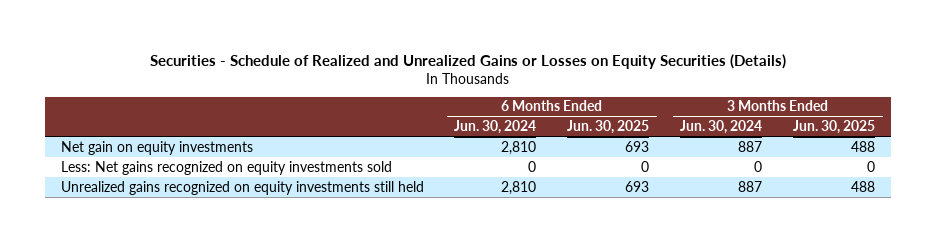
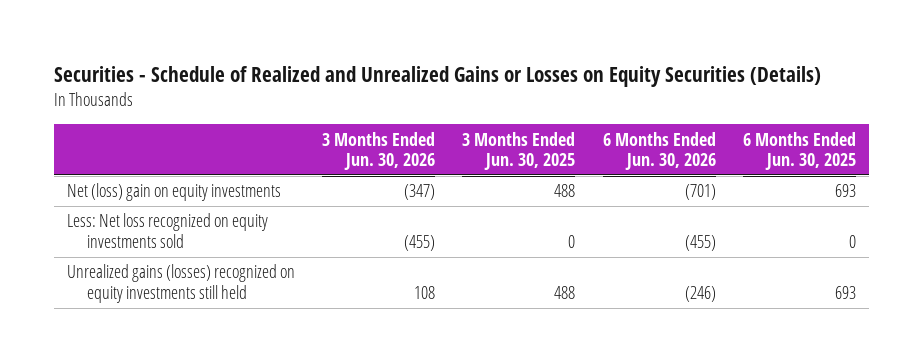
- | 6 Months Ended Jun. 30, 2024 | 6 Months Ended Jun. 30, 2025 | 3 Months Ended Jun. 30, 2024 | 3 Months Ended Jun. 30, 2025
+ | 3 Months Ended Jun. 30, 2026 | 3 Months Ended Jun. 30, 2025 | 6 Months Ended Jun. 30, 2026 | 6 Months Ended Jun. 30, 2025
- Net gain on equity investments | 2,810 | 693 | 887 | 488
- Less: Net gains recognized on equity investments sold | 0 | 0 | 0 | 0
- Unrealized gains recognized on equity investments still held | 2,810 | 693 | 887 | 488
+ Net (loss) gain on equity investments | (347) | 488 | (701) | 693
+ Less: Net loss recognized on equity investments sold | (455) | 0 | (455) | 0
+ Unrealized gains (losses) recognized on equity investments still held | 108 | 488 | (246) | 693

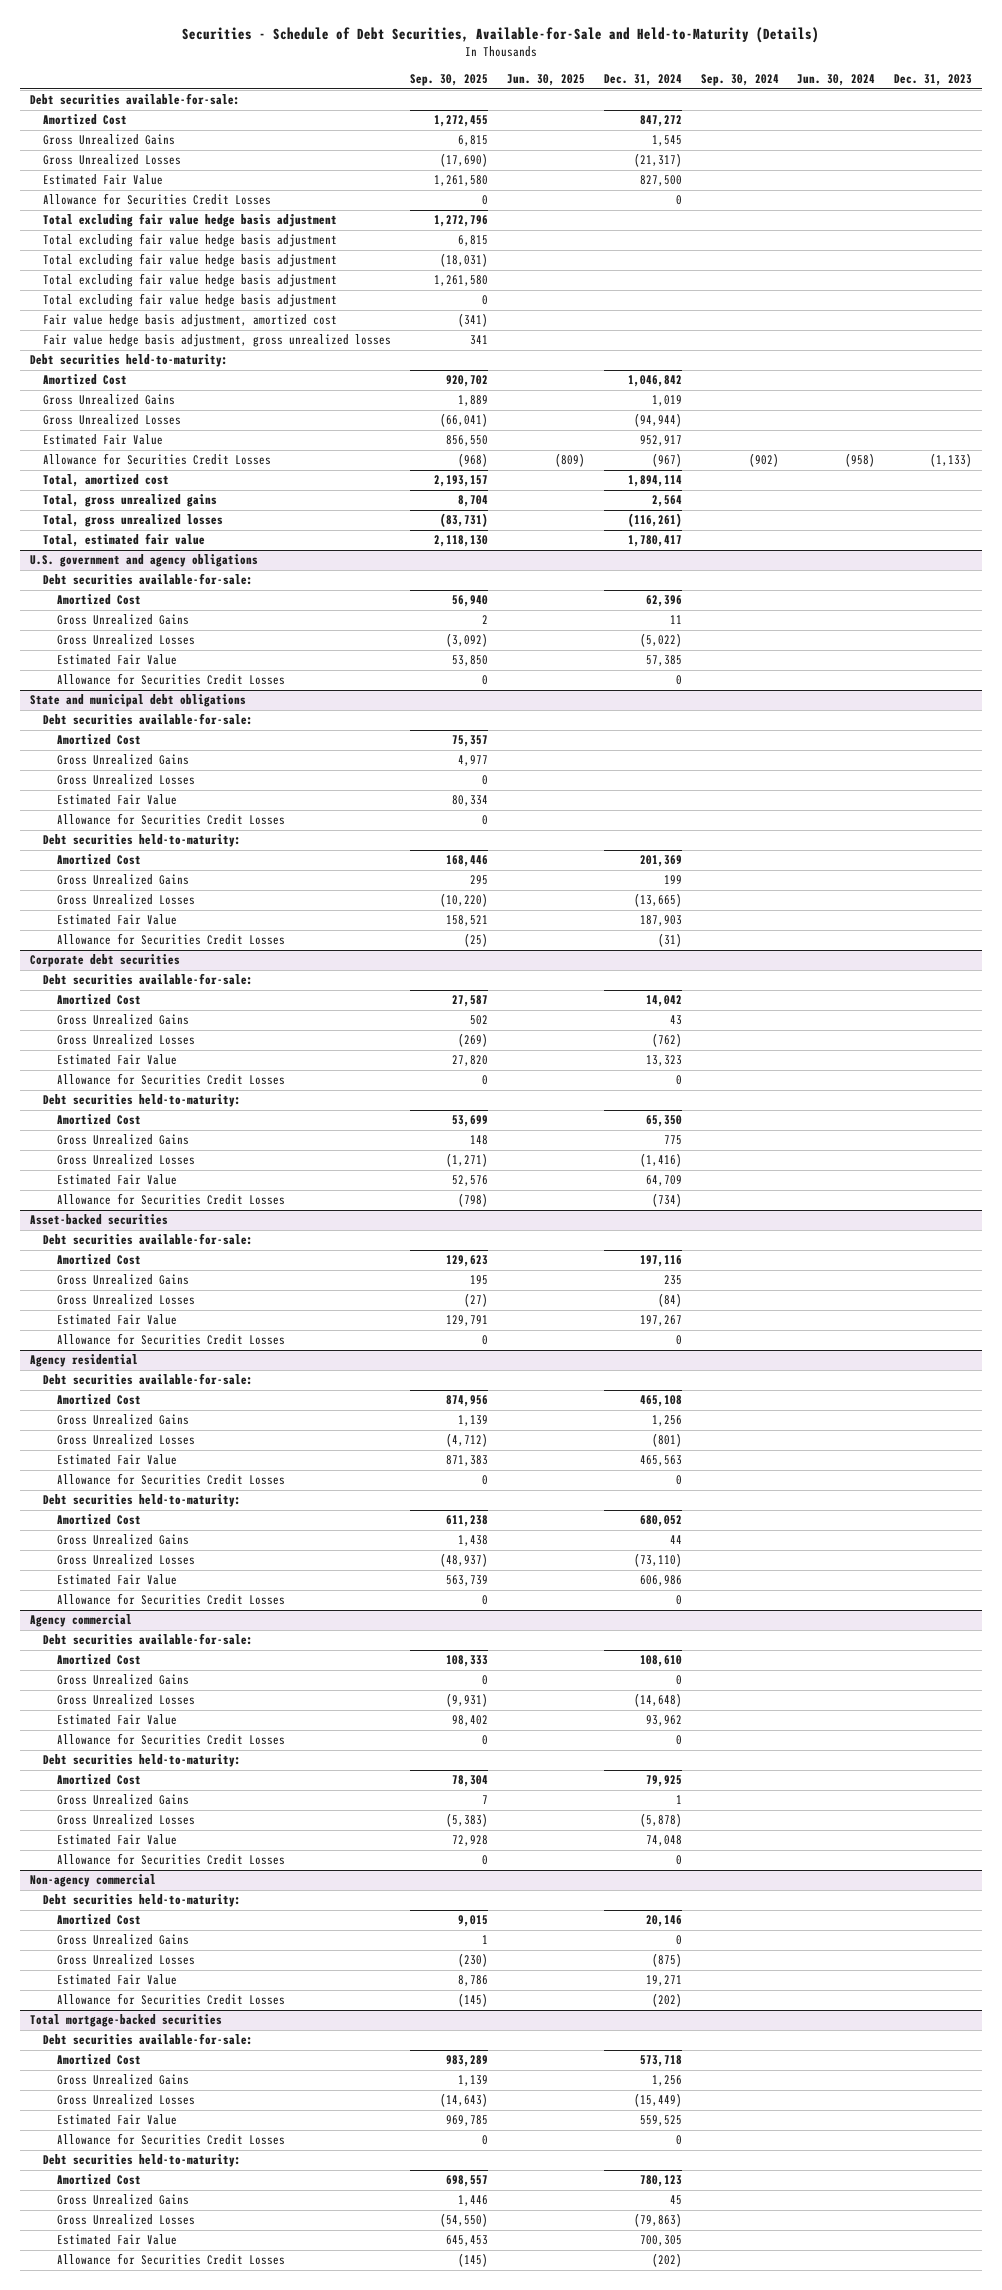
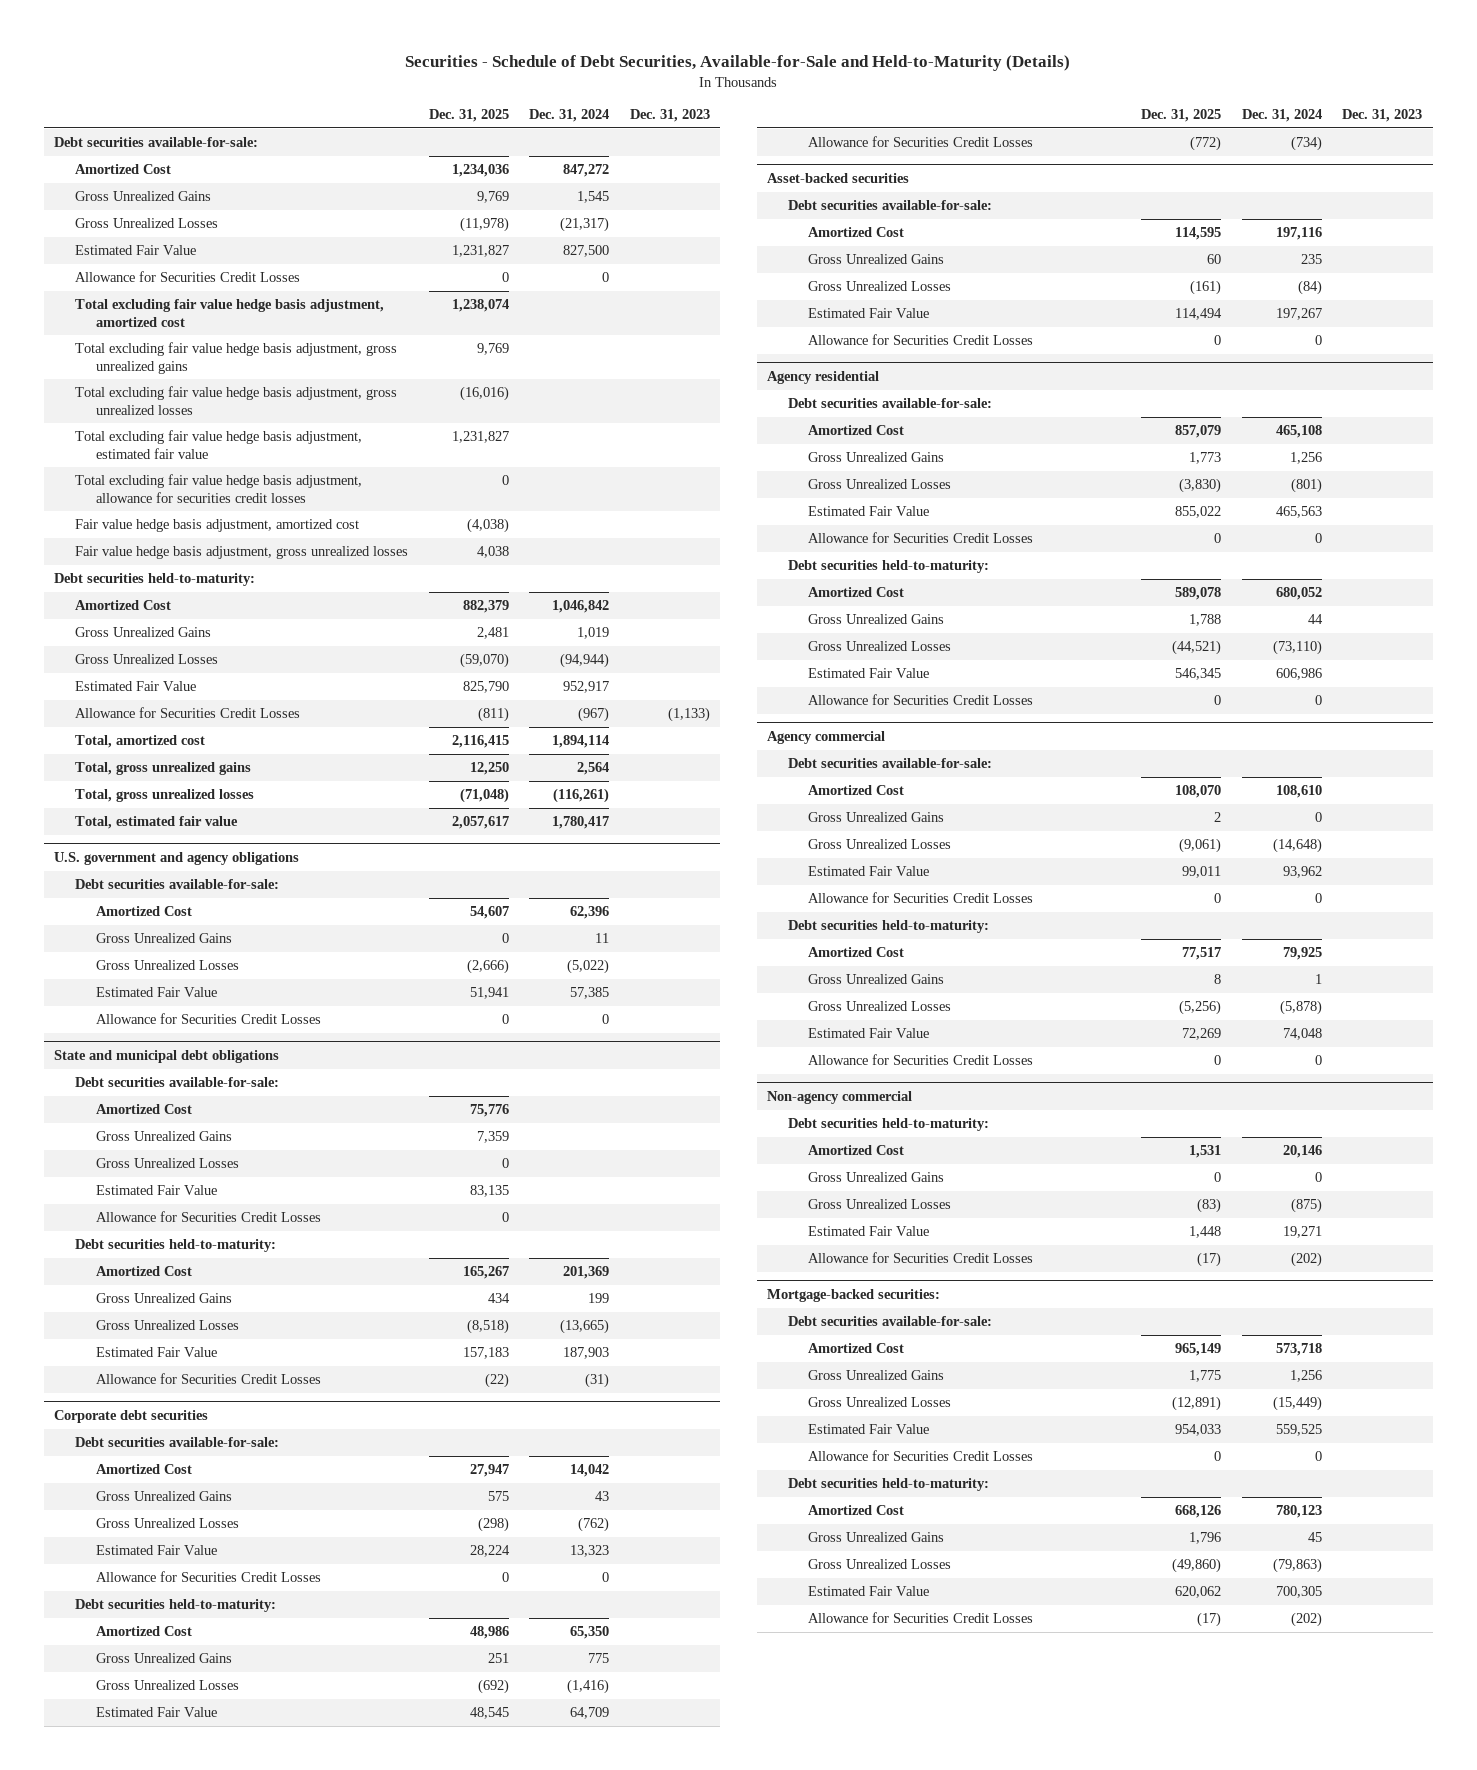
- | Sep. 30, 2025 | Jun. 30, 2025 | Dec. 31, 2024 | Sep. 30, 2024 | Jun. 30, 2024 | Dec. 31, 2023
+ | Dec. 31, 2025 | Dec. 31, 2024 | Dec. 31, 2023
- Total excluding fair value hedge basis adjustment | 1,272,796 | | | | |
- Total excluding fair value hedge basis adjustment | 6,815 | | | | |
- Total excluding fair value hedge basis adjustment | (18,031) | | | | |
- Total excluding fair value hedge basis adjustment | 1,261,580 | | | | |
- Total excluding fair value hedge basis adjustment | 0 | | | | |
+ Total excluding fair value hedge basis adjustment, amortized cost | 1,238,074 | |
+ Total excluding fair value hedge basis adjustment, gross unrealized gains | 9,769 | |
+ Total excluding fair value hedge basis adjustment, gross unrealized losses | (16,016) | |
+ Total excluding fair value hedge basis adjustment, estimated fair value | 1,231,827 | |
+ Total excluding fair value hedge basis adjustment, allowance for securities credit losses | 0 | |
- Total mortgage-backed securities
+ Mortgage-backed securities:

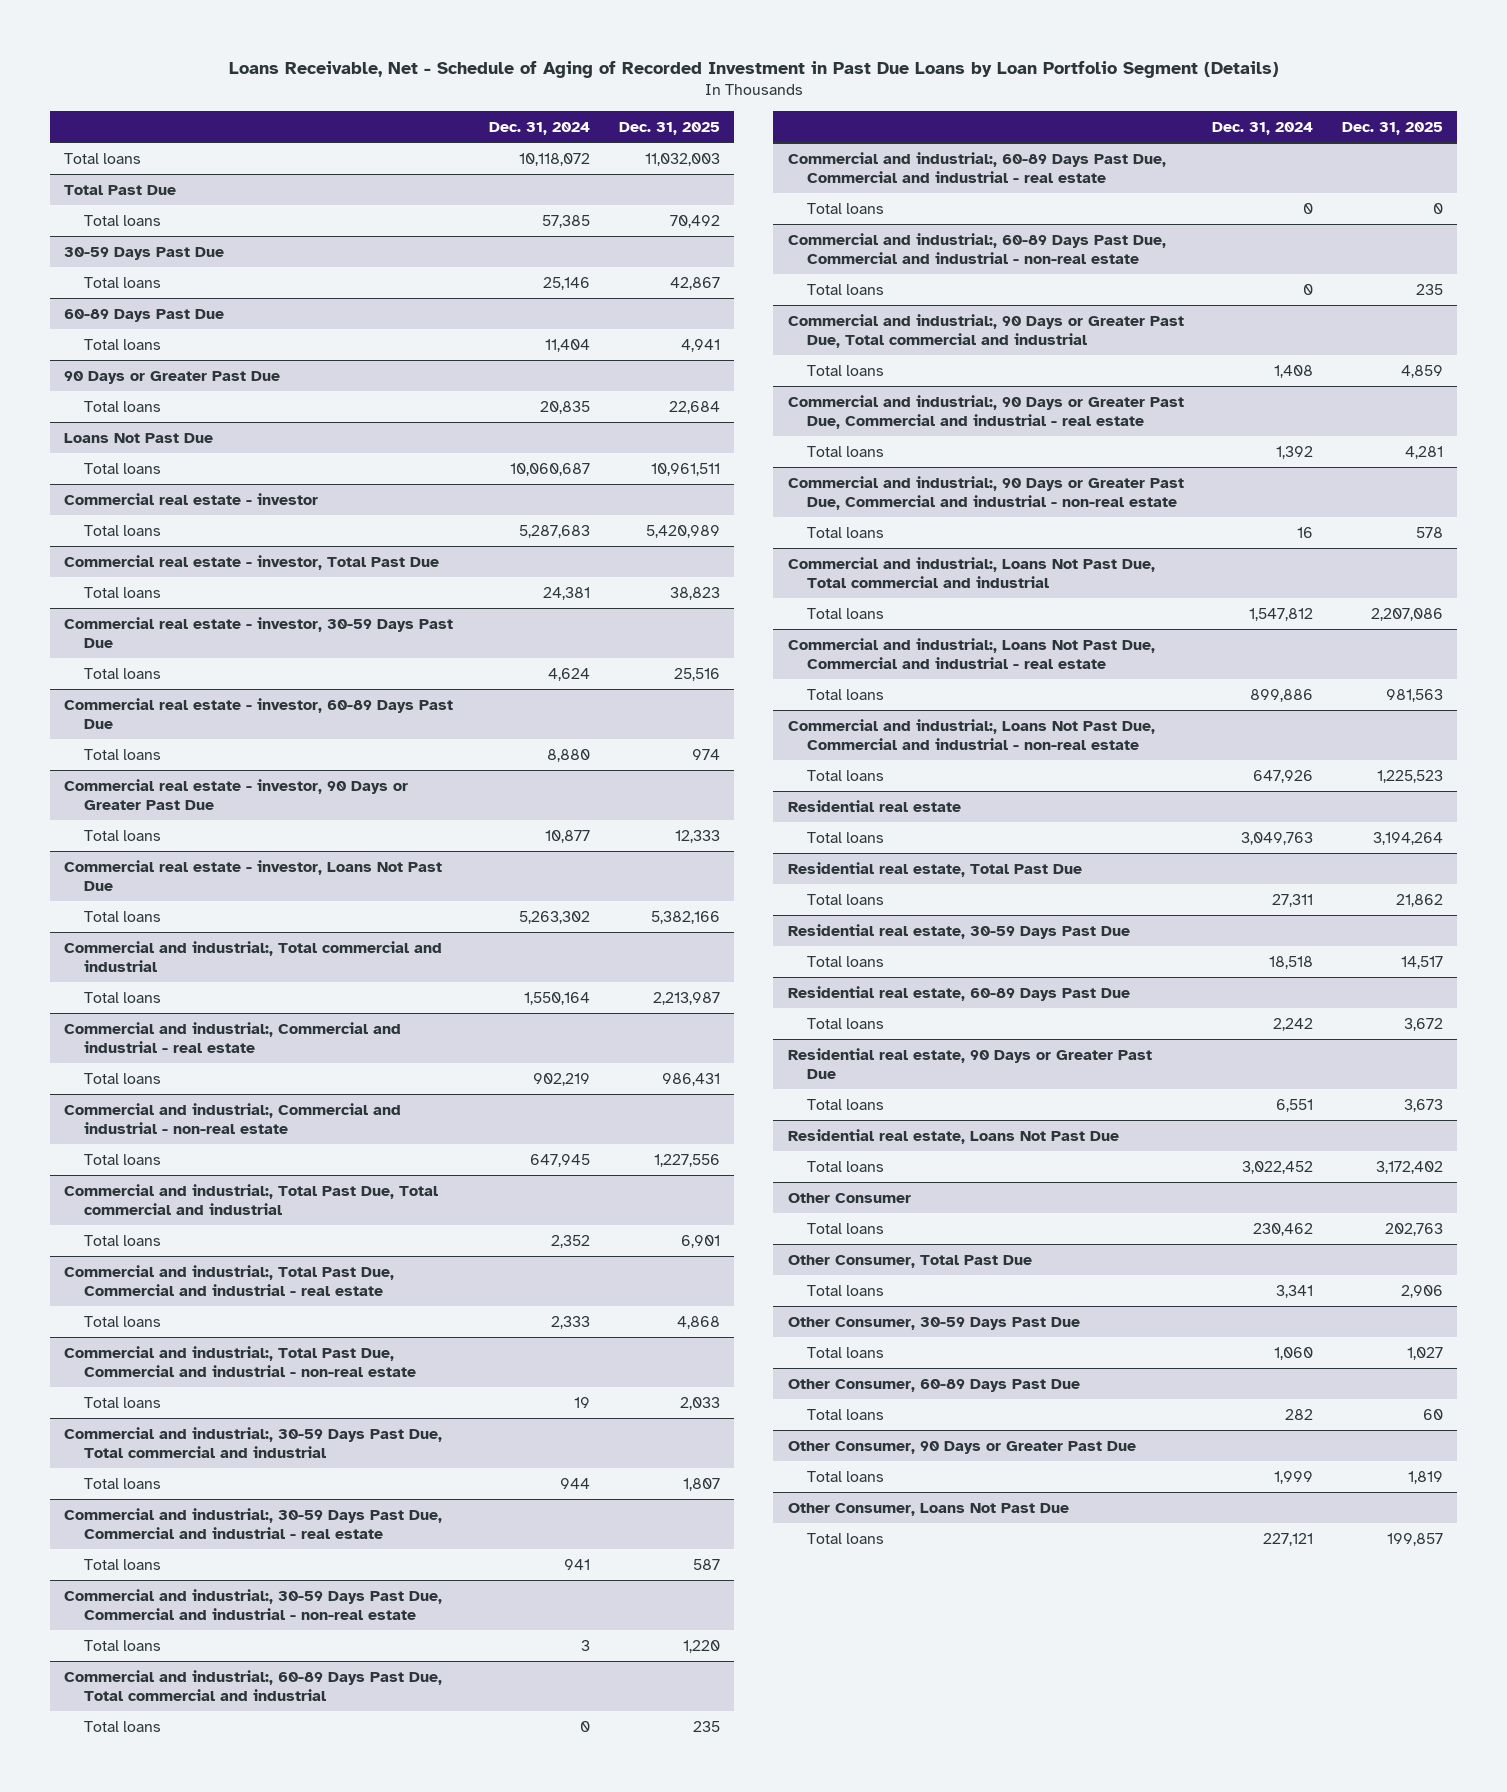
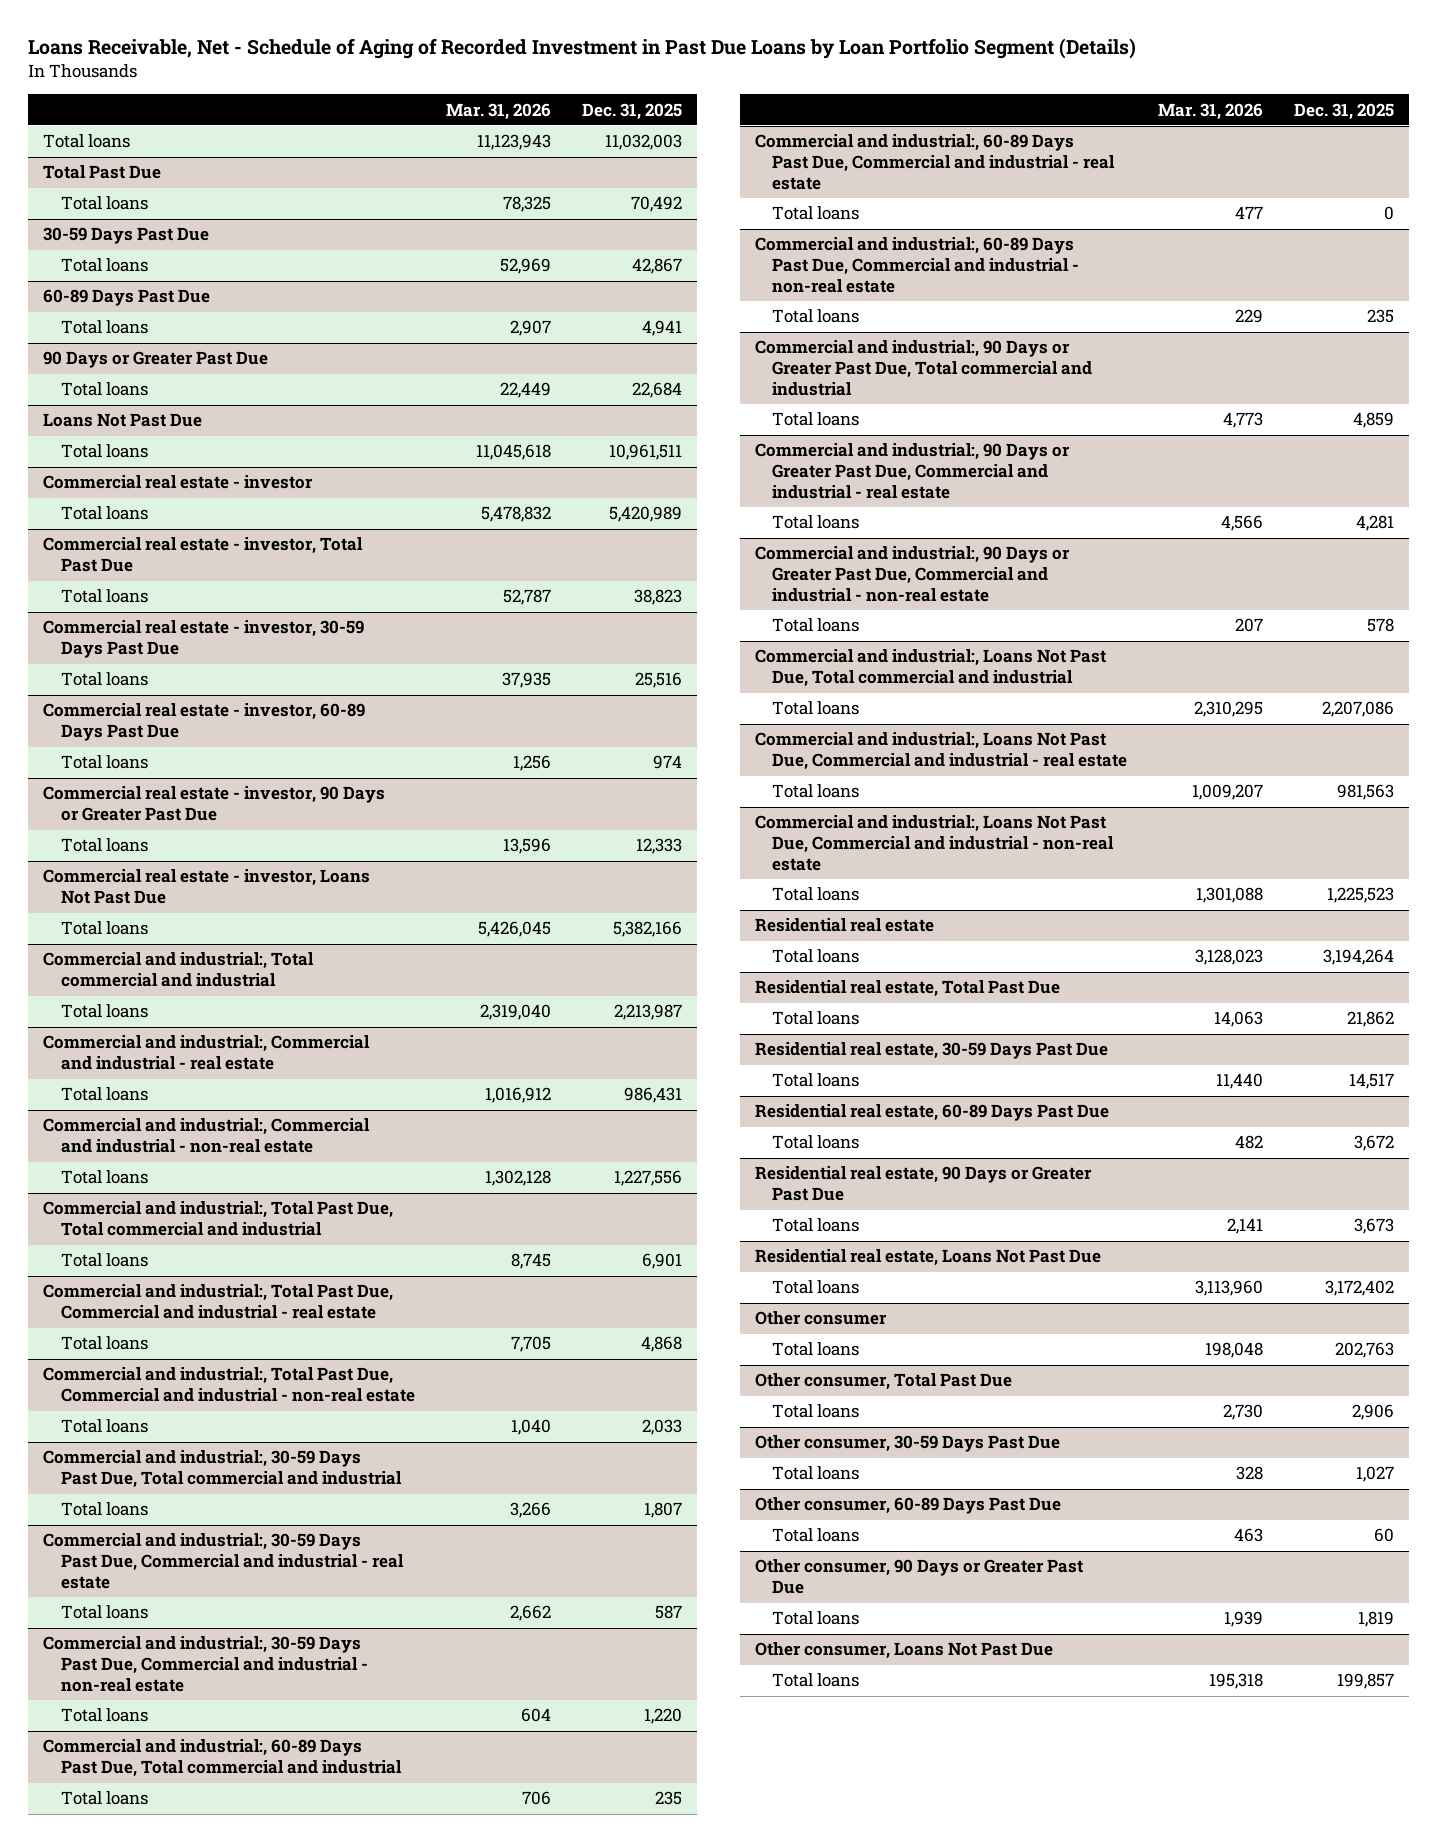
- | Dec. 31, 2024 | Dec. 31, 2025
+ | Mar. 31, 2026 | Dec. 31, 2025
- Other Consumer
+ Other consumer
- Other Consumer, Total Past Due
+ Other consumer, Total Past Due
- Other Consumer, 30-59 Days Past Due
+ Other consumer, 30-59 Days Past Due
- Other Consumer, 60-89 Days Past Due
+ Other consumer, 60-89 Days Past Due
- Other Consumer, 90 Days or Greater Past Due
+ Other consumer, 90 Days or Greater Past Due
- Other Consumer, Loans Not Past Due
+ Other consumer, Loans Not Past Due

